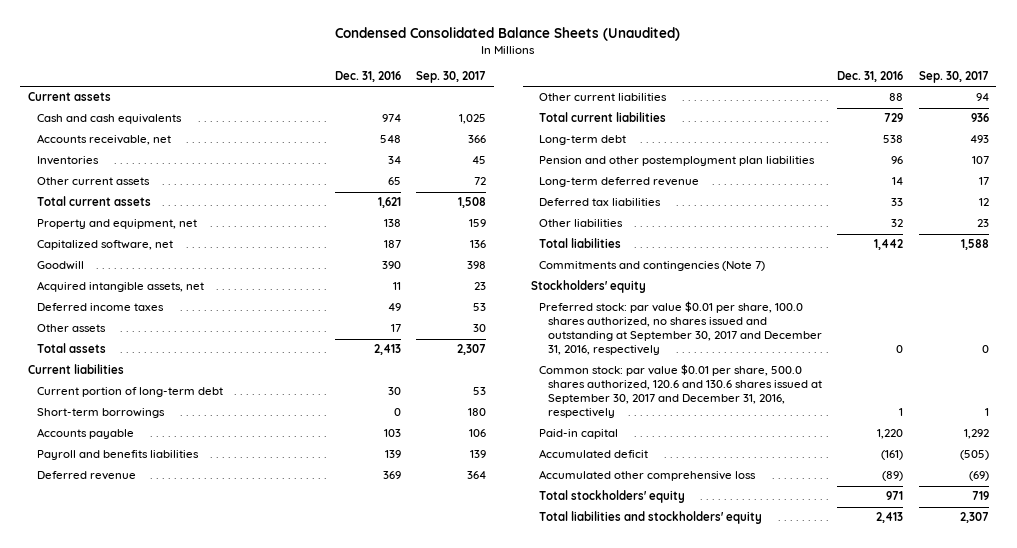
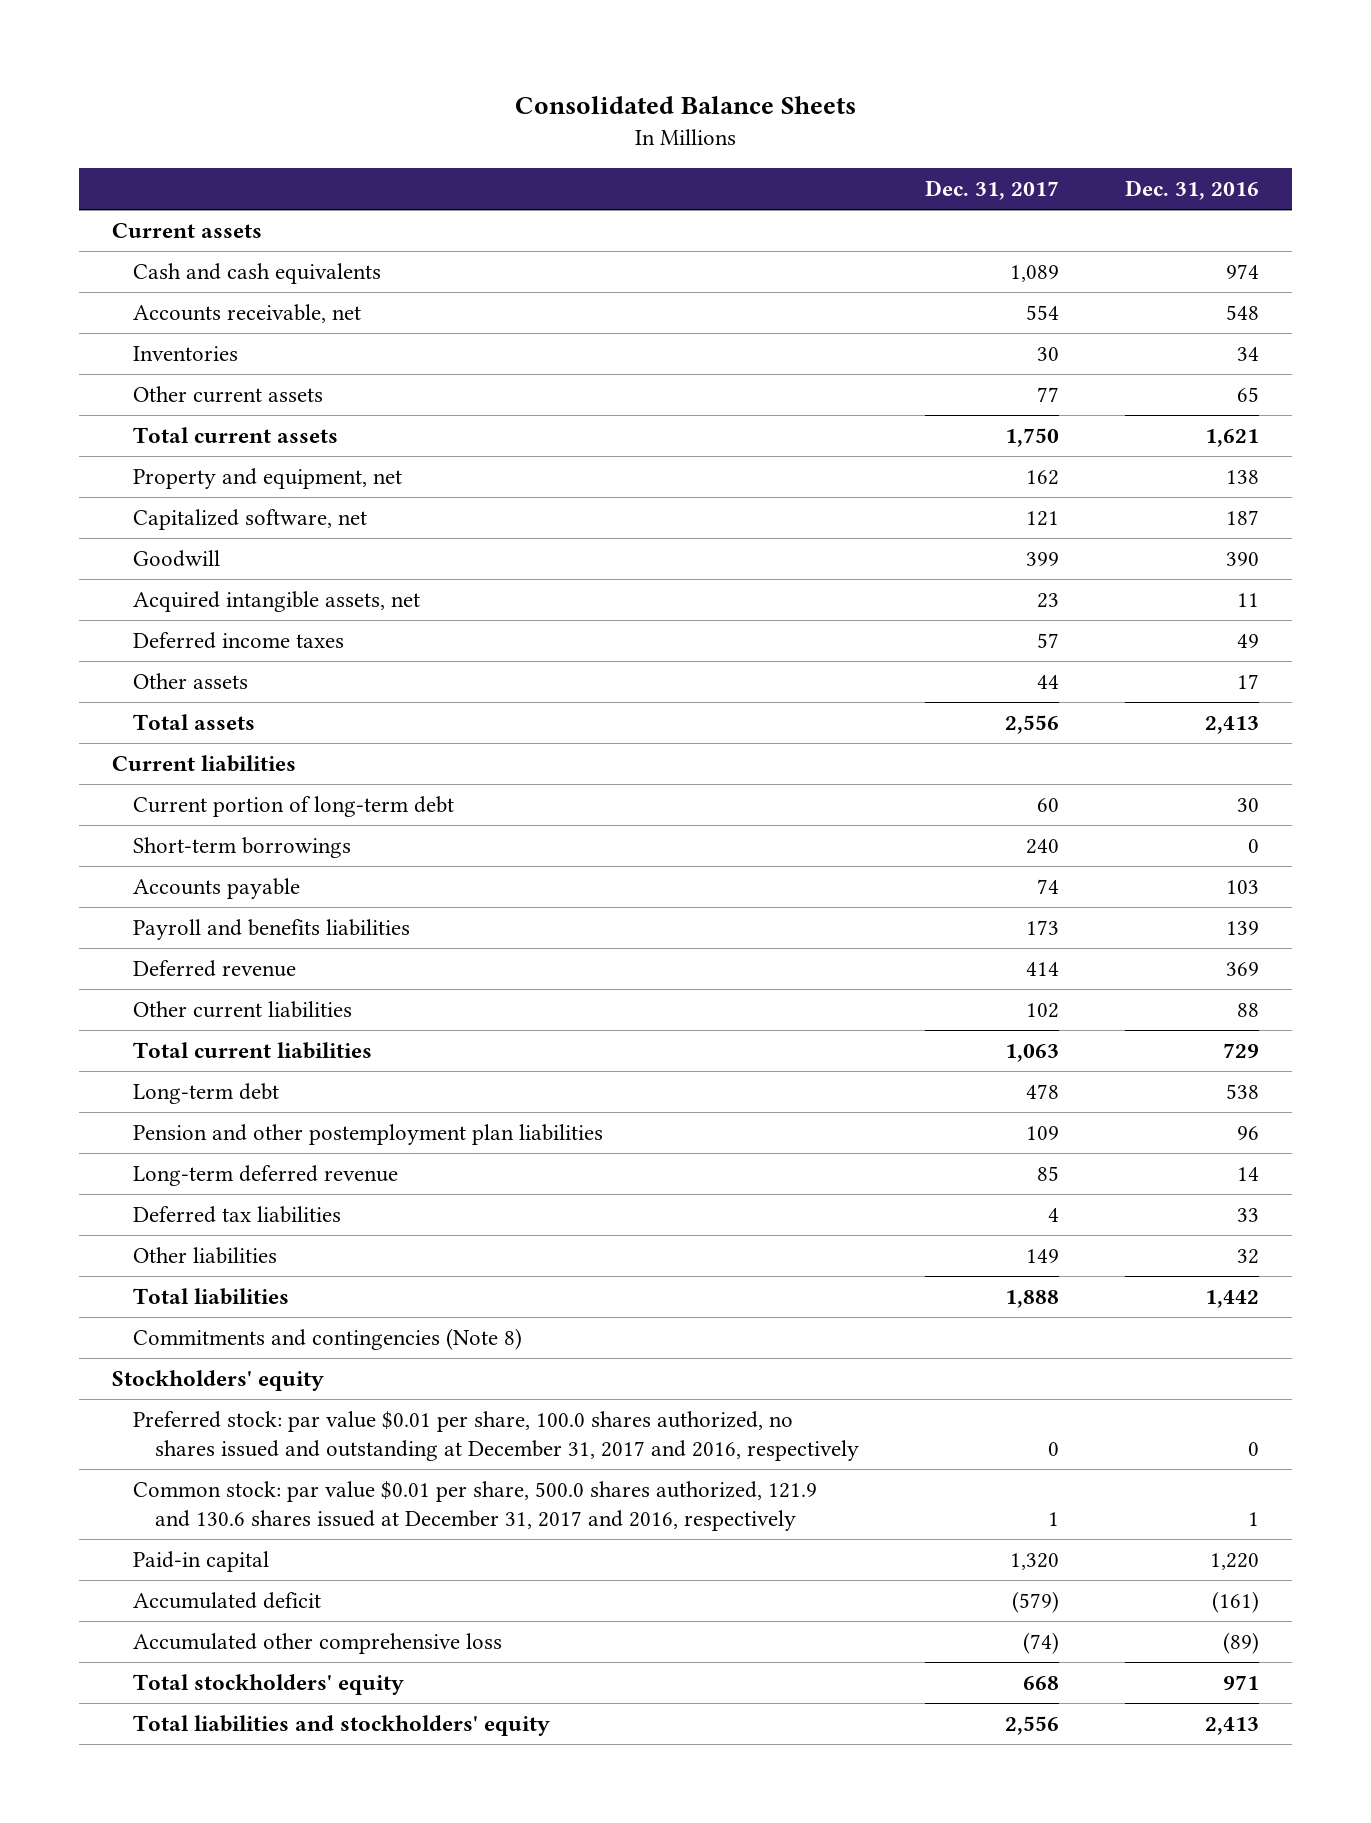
- Condensed Consolidated Balance Sheets (Unaudited)
+ Consolidated Balance Sheets
- | Dec. 31, 2016 | Sep. 30, 2017
+ | Dec. 31, 2017 | Dec. 31, 2016
- Commitments and contingencies (Note 7)
+ Commitments and contingencies (Note 8)
- Preferred stock: par value $0.01 per share, 100.0 shares authorized, no shares issued and outstanding at September 30, 2017 and December 31, 2016, respectively | 0 | 0
- Common stock: par value $0.01 per share, 500.0 shares authorized, 120.6 and 130.6 shares issued at September 30, 2017 and December 31, 2016, respectively | 1 | 1
+ Preferred stock: par value $0.01 per share, 100.0 shares authorized, no shares issued and outstanding at December 31, 2017 and 2016, respectively | 0 | 0
+ Common stock: par value $0.01 per share, 500.0 shares authorized, 121.9 and 130.6 shares issued at December 31, 2017 and 2016, respectively | 1 | 1

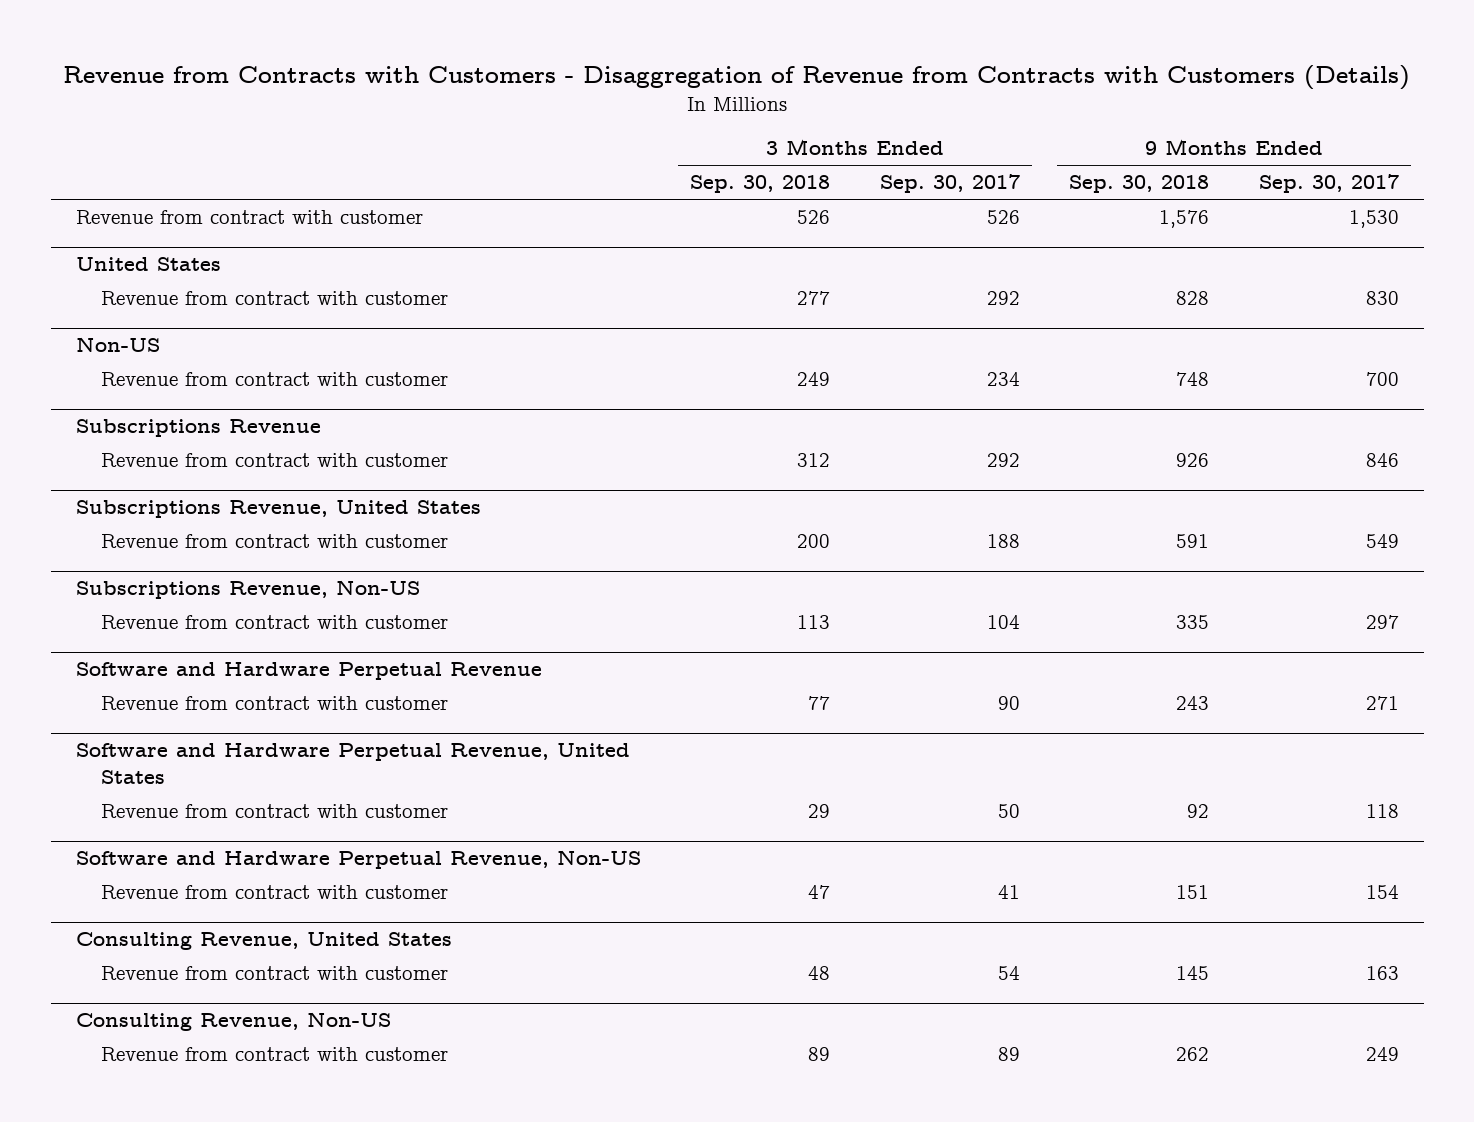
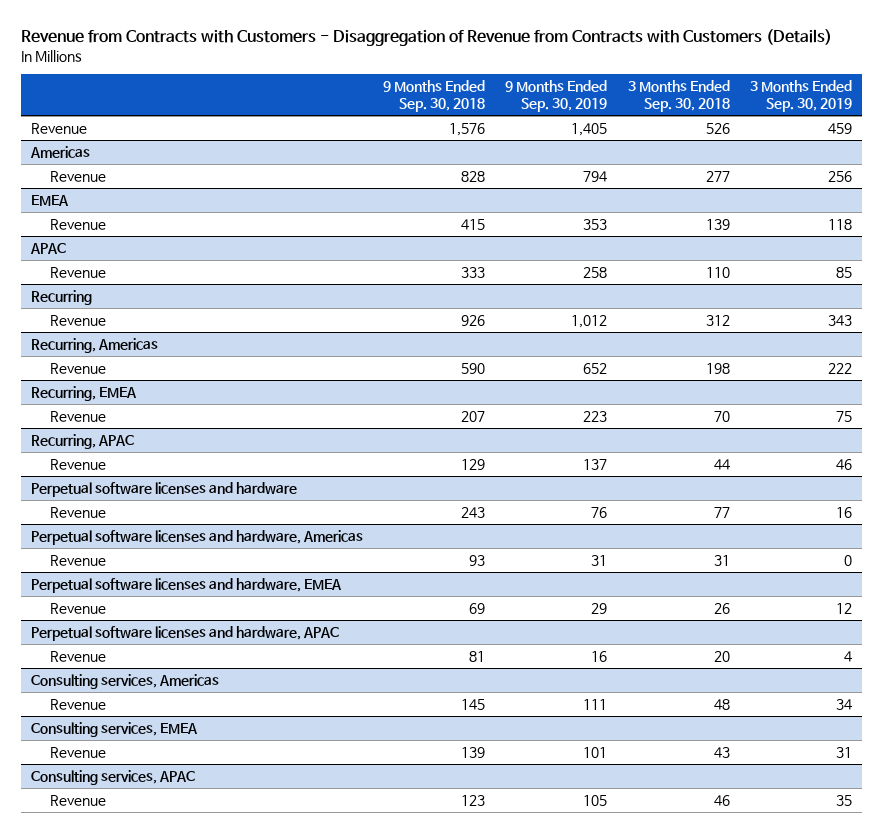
- | 3 Months Ended Sep. 30, 2018 | 3 Months Ended Sep. 30, 2017 | 9 Months Ended Sep. 30, 2018 | 9 Months Ended Sep. 30, 2017
+ | 9 Months Ended Sep. 30, 2018 | 9 Months Ended Sep. 30, 2019 | 3 Months Ended Sep. 30, 2018 | 3 Months Ended Sep. 30, 2019
- Revenue from contract with customer | 526 | 526 | 1,576 | 1,530
- United States
- Revenue from contract with customer | 277 | 292 | 828 | 830
- Non-US
- Revenue from contract with customer | 249 | 234 | 748 | 700
- Subscriptions Revenue
- Revenue from contract with customer | 312 | 292 | 926 | 846
- Subscriptions Revenue, United States
- Revenue from contract with customer | 200 | 188 | 591 | 549
- Subscriptions Revenue, Non-US
- Revenue from contract with customer | 113 | 104 | 335 | 297
- Software and Hardware Perpetual Revenue
- Revenue from contract with customer | 77 | 90 | 243 | 271
- Software and Hardware Perpetual Revenue, United States
- Revenue from contract with customer | 29 | 50 | 92 | 118
- Software and Hardware Perpetual Revenue, Non-US
- Revenue from contract with customer | 47 | 41 | 151 | 154
- Consulting Revenue, United States
- Revenue from contract with customer | 48 | 54 | 145 | 163
- Consulting Revenue, Non-US
- Revenue from contract with customer | 89 | 89 | 262 | 249
+ Revenue | 1,576 | 1,405 | 526 | 459
+ Americas
+ Revenue | 828 | 794 | 277 | 256
+ EMEA
+ Revenue | 415 | 353 | 139 | 118
+ APAC
+ Revenue | 333 | 258 | 110 | 85
+ Recurring
+ Revenue | 926 | 1,012 | 312 | 343
+ Recurring, Americas
+ Revenue | 590 | 652 | 198 | 222
+ Recurring, EMEA
+ Revenue | 207 | 223 | 70 | 75
+ Recurring, APAC
+ Revenue | 129 | 137 | 44 | 46
+ Perpetual software licenses and hardware
+ Revenue | 243 | 76 | 77 | 16
+ Perpetual software licenses and hardware, Americas
+ Revenue | 93 | 31 | 31 | 0
+ Perpetual software licenses and hardware, EMEA
+ Revenue | 69 | 29 | 26 | 12
+ Perpetual software licenses and hardware, APAC
+ Revenue | 81 | 16 | 20 | 4
+ Consulting services, Americas
+ Revenue | 145 | 111 | 48 | 34
+ Consulting services, EMEA
+ Revenue | 139 | 101 | 43 | 31
+ Consulting services, APAC
+ Revenue | 123 | 105 | 46 | 35

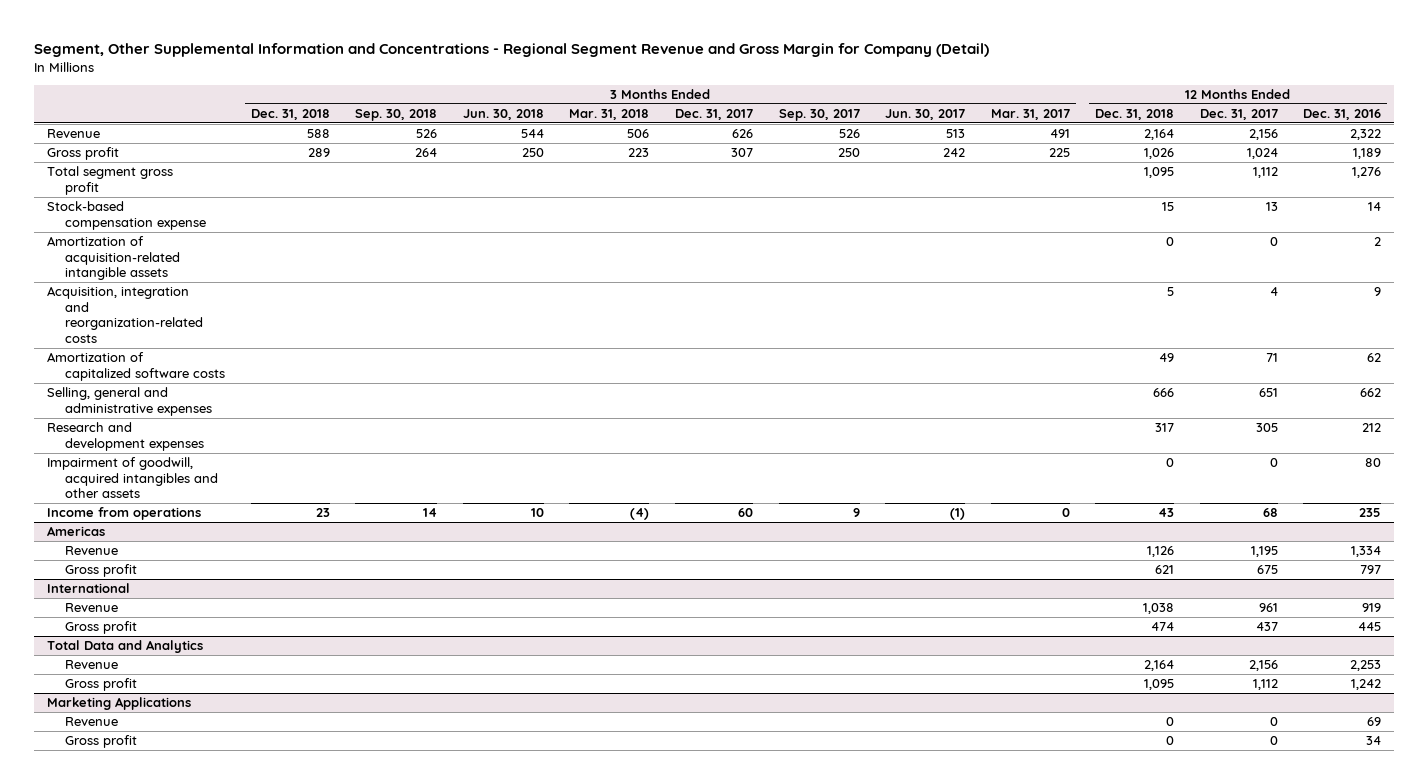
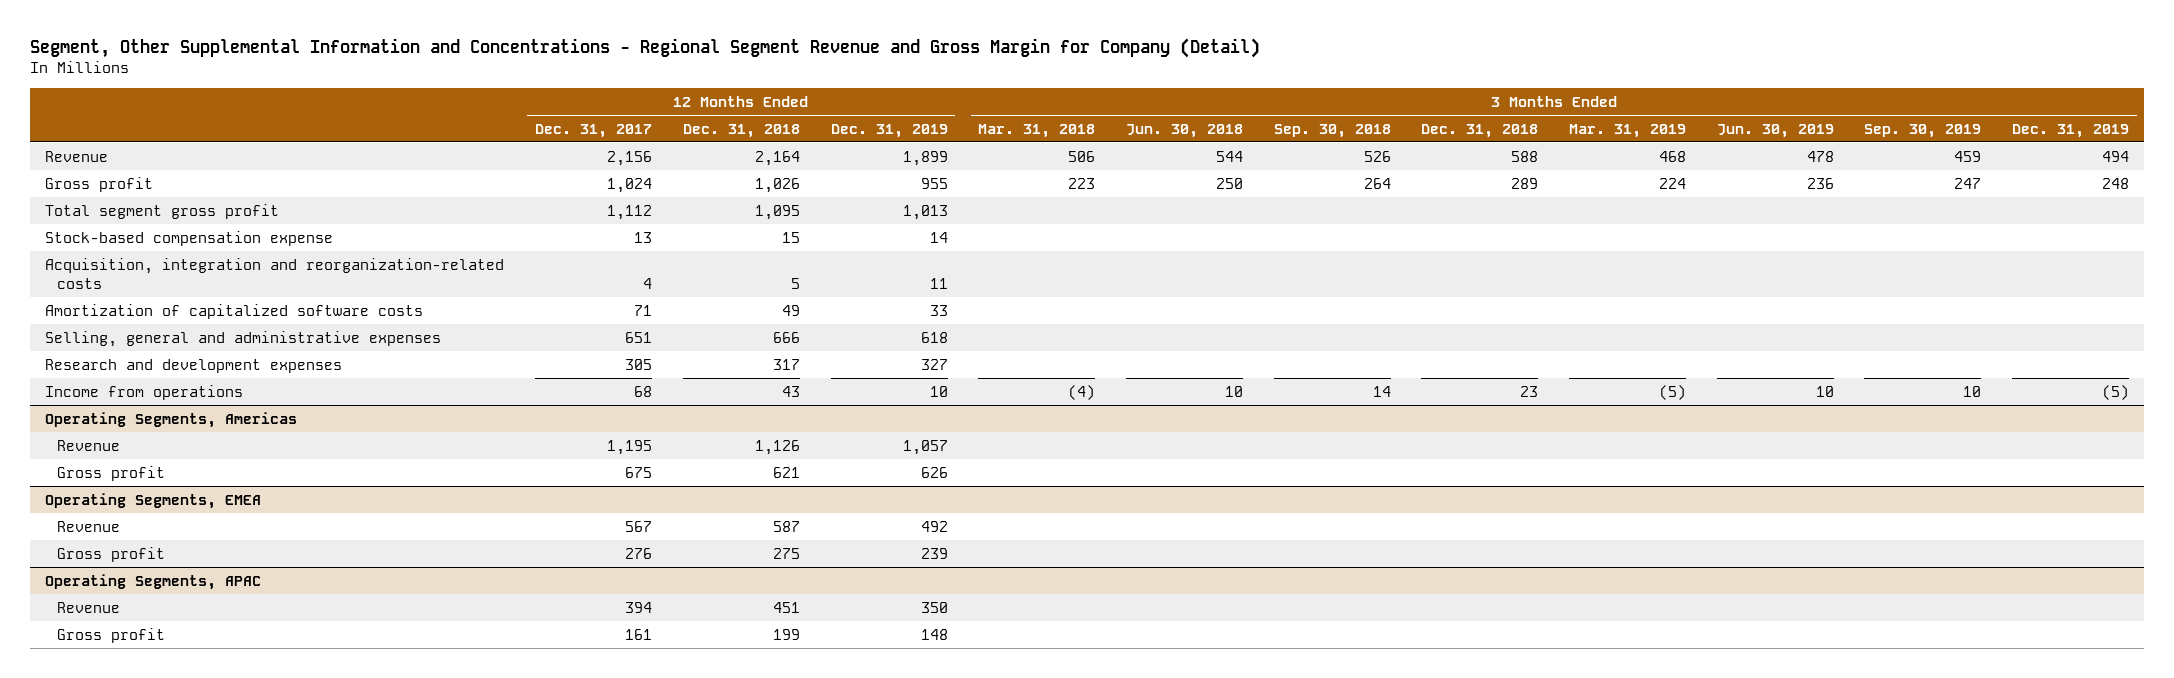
- | 3 Months Ended Dec. 31, 2018 | 3 Months Ended Sep. 30, 2018 | 3 Months Ended Jun. 30, 2018 | 3 Months Ended Mar. 31, 2018 | 3 Months Ended Dec. 31, 2017 | 3 Months Ended Sep. 30, 2017 | 3 Months Ended Jun. 30, 2017 | 3 Months Ended Mar. 31, 2017 | 12 Months Ended Dec. 31, 2018 | 12 Months Ended Dec. 31, 2017 | 12 Months Ended Dec. 31, 2016
+ | 12 Months Ended Dec. 31, 2017 | 12 Months Ended Dec. 31, 2018 | 12 Months Ended Dec. 31, 2019 | 3 Months Ended Mar. 31, 2018 | 3 Months Ended Jun. 30, 2018 | 3 Months Ended Sep. 30, 2018 | 3 Months Ended Dec. 31, 2018 | 3 Months Ended Mar. 31, 2019 | 3 Months Ended Jun. 30, 2019 | 3 Months Ended Sep. 30, 2019 | 3 Months Ended Dec. 31, 2019
- Amortization of acquisition-related intangible assets | | | | | | | | | 0 | 0 | 2
- Impairment of goodwill, acquired intangibles and other assets | | | | | | | | | 0 | 0 | 80
- Americas
+ Operating Segments, Americas
- International
- Revenue | | | | | | | | | 1,038 | 961 | 919
- Gross profit | | | | | | | | | 474 | 437 | 445
- Total Data and Analytics
- Revenue | | | | | | | | | 2,164 | 2,156 | 2,253
- Gross profit | | | | | | | | | 1,095 | 1,112 | 1,242
- Marketing Applications
- Revenue | | | | | | | | | 0 | 0 | 69
- Gross profit | | | | | | | | | 0 | 0 | 34
+ Operating Segments, EMEA
+ Revenue | 567 | 587 | 492 | | | | | | | |
+ Gross profit | 276 | 275 | 239 | | | | | | | |
+ Operating Segments, APAC
+ Revenue | 394 | 451 | 350 | | | | | | | |
+ Gross profit | 161 | 199 | 148 | | | | | | | |

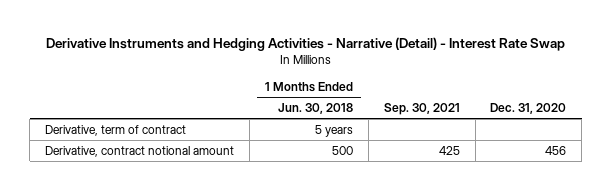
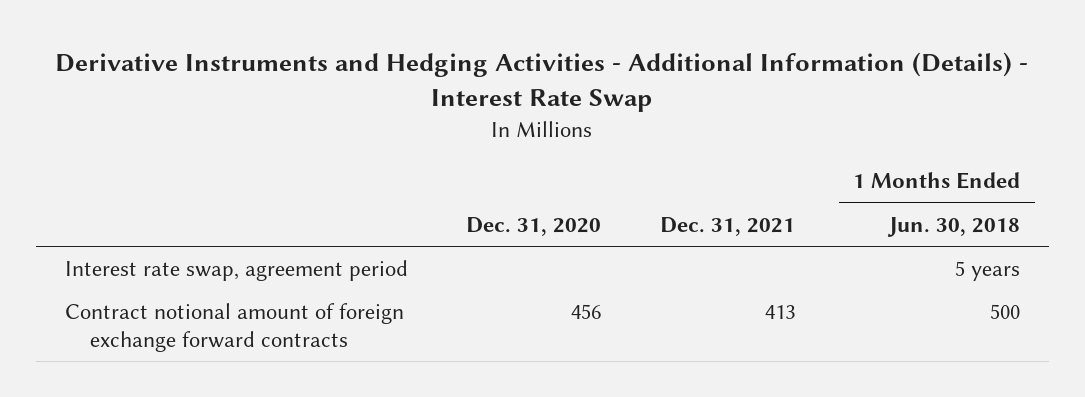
- Derivative Instruments and Hedging Activities - Narrative (Detail) - Interest Rate Swap
+ Derivative Instruments and Hedging Activities - Additional Information (Details) - Interest Rate Swap
- | 1 Months Ended Jun. 30, 2018 | Sep. 30, 2021 | Dec. 31, 2020
+ | Dec. 31, 2020 | Dec. 31, 2021 | 1 Months Ended Jun. 30, 2018
- Derivative, term of contract | 5 years | |
- Derivative, contract notional amount | 500 | 425 | 456
+ Interest rate swap, agreement period | | | 5 years
+ Contract notional amount of foreign exchange forward contracts | 456 | 413 | 500

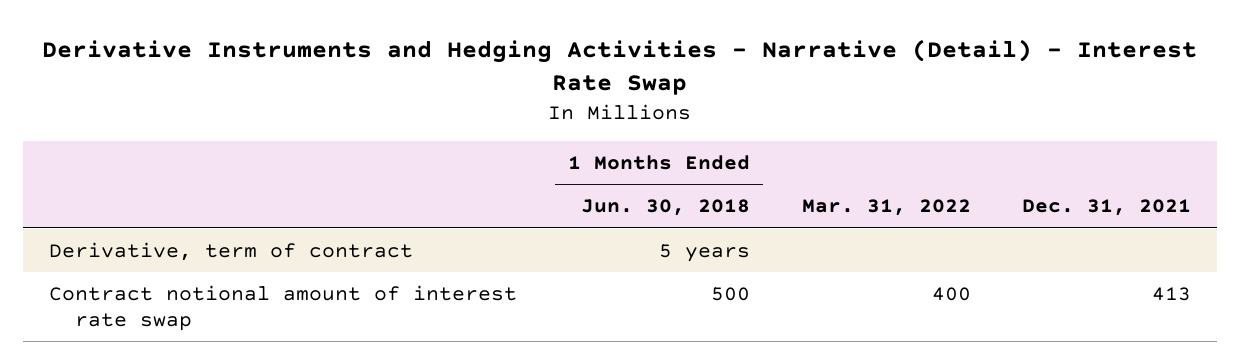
- Derivative Instruments and Hedging Activities - Additional Information (Details) - Interest Rate Swap
+ Derivative Instruments and Hedging Activities - Narrative (Detail) - Interest Rate Swap
- | Dec. 31, 2020 | Dec. 31, 2021 | 1 Months Ended Jun. 30, 2018
+ | 1 Months Ended Jun. 30, 2018 | Mar. 31, 2022 | Dec. 31, 2021
- Interest rate swap, agreement period | | | 5 years
- Contract notional amount of foreign exchange forward contracts | 456 | 413 | 500
+ Derivative, term of contract | 5 years | |
+ Contract notional amount of interest rate swap | 500 | 400 | 413

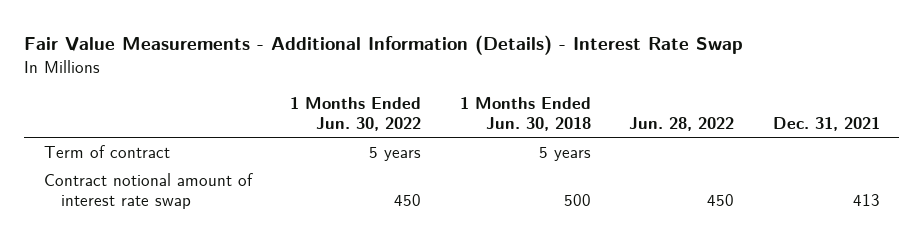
- Derivative Instruments and Hedging Activities - Narrative (Detail) - Interest Rate Swap
+ Fair Value Measurements - Additional Information (Details) - Interest Rate Swap
- | 1 Months Ended Jun. 30, 2018 | Mar. 31, 2022 | Dec. 31, 2021
+ | 1 Months Ended Jun. 30, 2022 | 1 Months Ended Jun. 30, 2018 | Jun. 28, 2022 | Dec. 31, 2021
- Derivative, term of contract | 5 years | |
+ Term of contract | 5 years | 5 years | |

